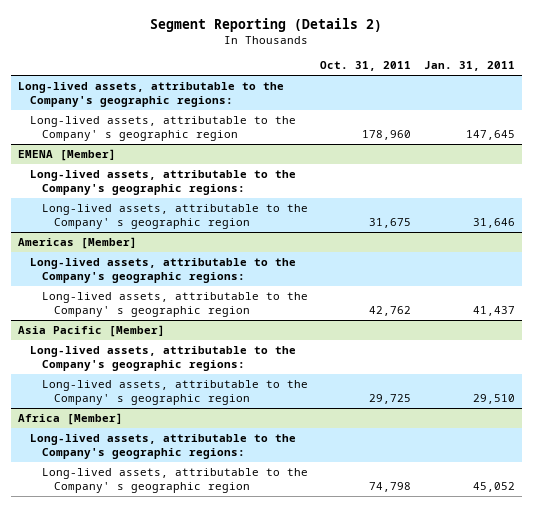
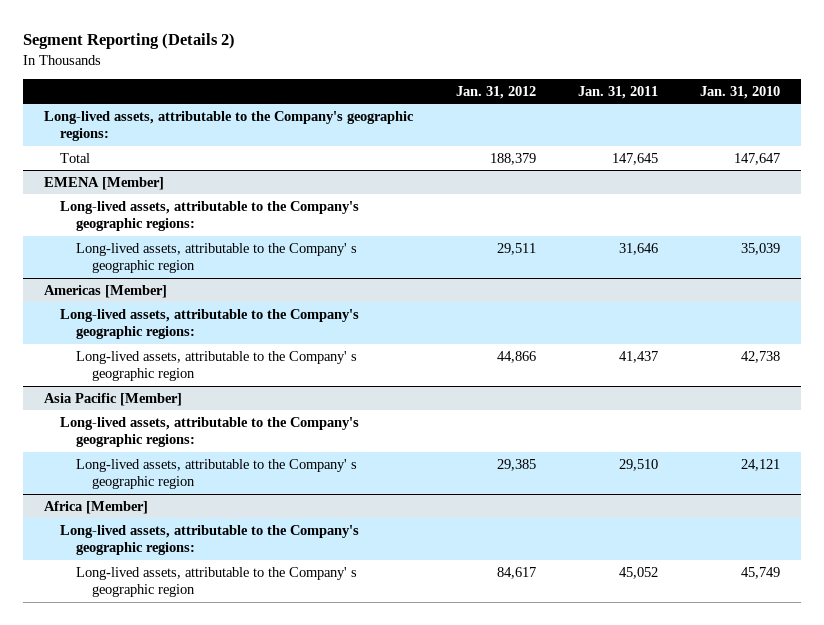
- | Oct. 31, 2011 | Jan. 31, 2011
+ | Jan. 31, 2012 | Jan. 31, 2011 | Jan. 31, 2010
- Long-lived assets, attributable to the Company' s geographic region | 178,960 | 147,645
+ Total | 188,379 | 147,645 | 147,647

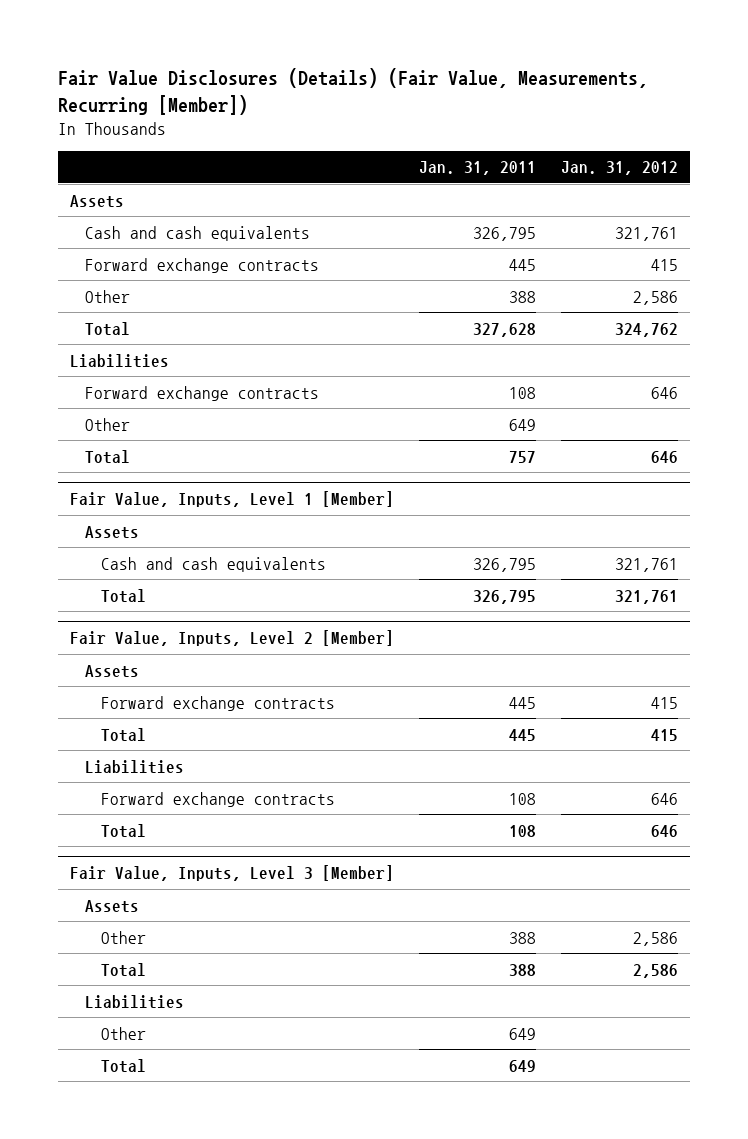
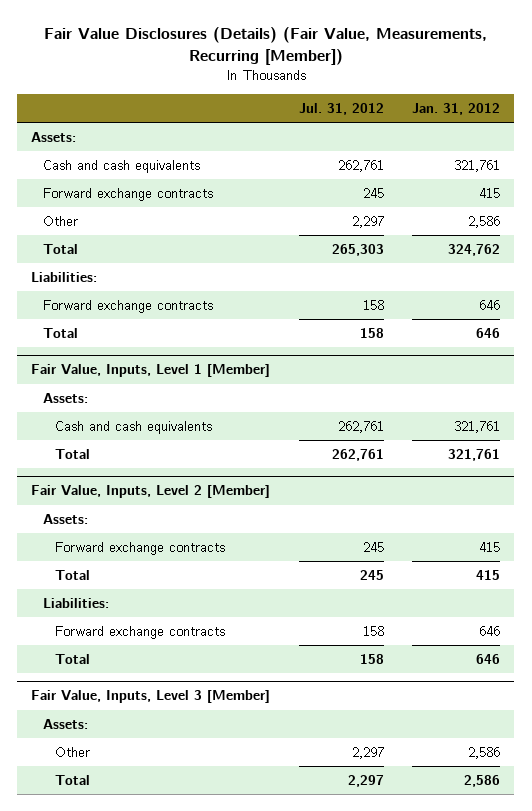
- | Jan. 31, 2011 | Jan. 31, 2012
+ | Jul. 31, 2012 | Jan. 31, 2012
- Assets
+ Assets:
- Liabilities
+ Liabilities:
- Other | 649 |
@ Fair Value, Inputs, Level 1 [Member]
- Assets
+ Assets:
@ Fair Value, Inputs, Level 2 [Member]
- Assets
+ Assets:
- Liabilities
+ Liabilities:
@ Fair Value, Inputs, Level 3 [Member]
- Assets
+ Assets:
- Liabilities
- Other | 649 |
- Total | 649 |

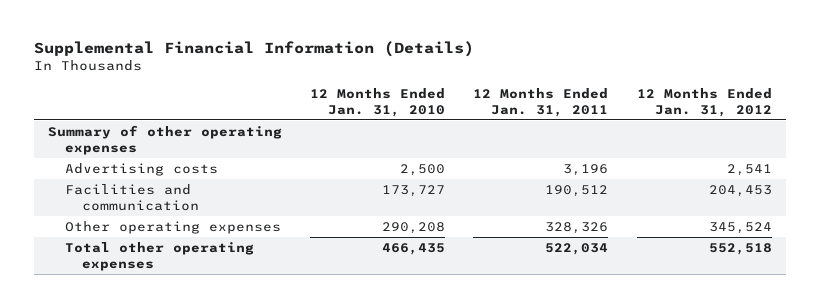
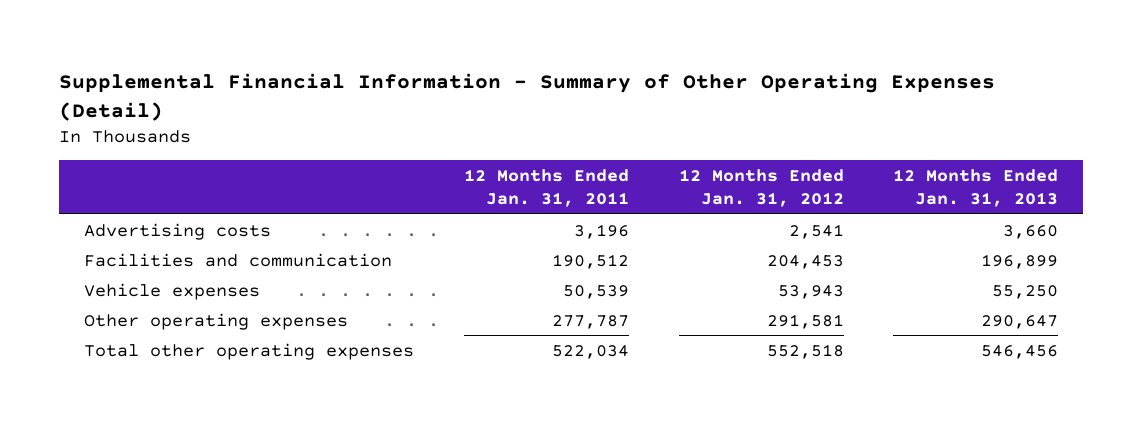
- Supplemental Financial Information (Details)
+ Supplemental Financial Information - Summary of Other Operating Expenses (Detail)
- | 12 Months Ended Jan. 31, 2010 | 12 Months Ended Jan. 31, 2011 | 12 Months Ended Jan. 31, 2012
+ | 12 Months Ended Jan. 31, 2011 | 12 Months Ended Jan. 31, 2012 | 12 Months Ended Jan. 31, 2013
- Summary of other operating expenses
- Other operating expenses | 290,208 | 328,326 | 345,524
+ Vehicle expenses | 50,539 | 53,943 | 55,250
+ Other operating expenses | 277,787 | 291,581 | 290,647

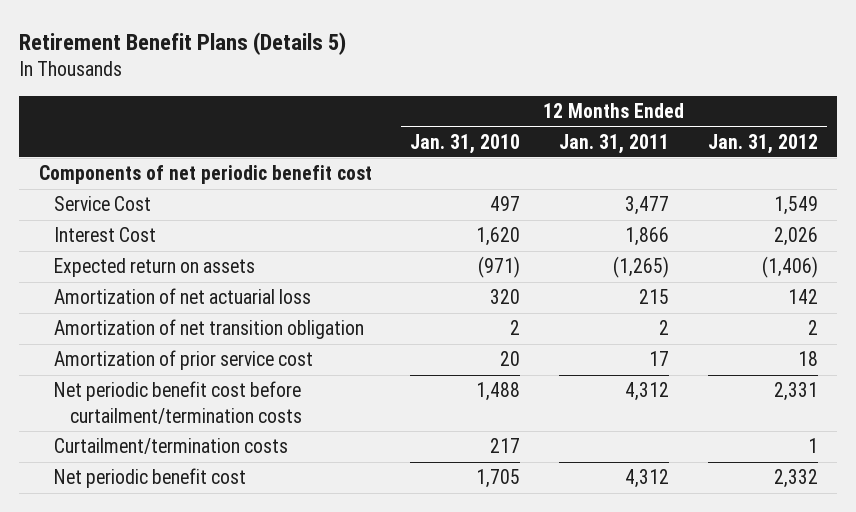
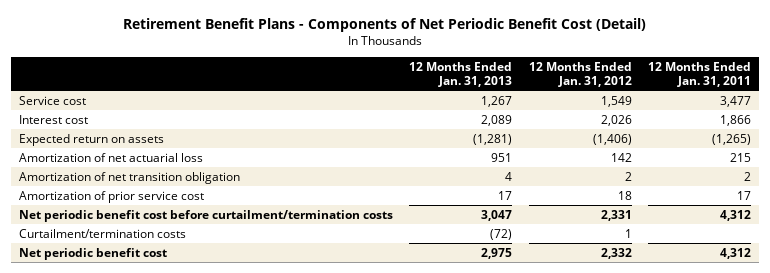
- Retirement Benefit Plans (Details 5)
+ Retirement Benefit Plans - Components of Net Periodic Benefit Cost (Detail)
- | 12 Months Ended Jan. 31, 2010 | 12 Months Ended Jan. 31, 2011 | 12 Months Ended Jan. 31, 2012
+ | 12 Months Ended Jan. 31, 2013 | 12 Months Ended Jan. 31, 2012 | 12 Months Ended Jan. 31, 2011
- Components of net periodic benefit cost
- Service Cost | 497 | 3,477 | 1,549
- Interest Cost | 1,620 | 1,866 | 2,026
+ Service cost | 1,267 | 1,549 | 3,477
+ Interest cost | 2,089 | 2,026 | 1,866

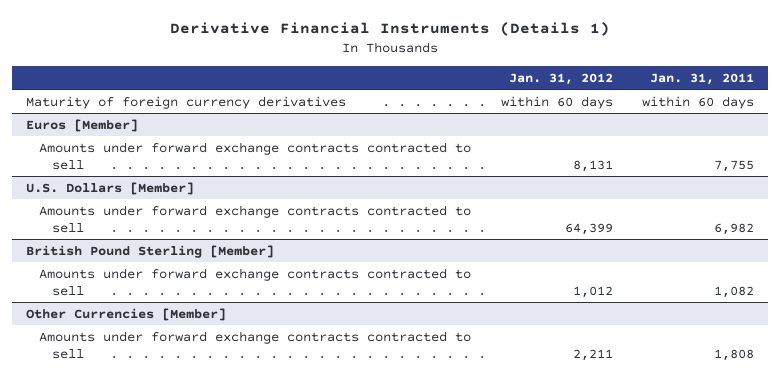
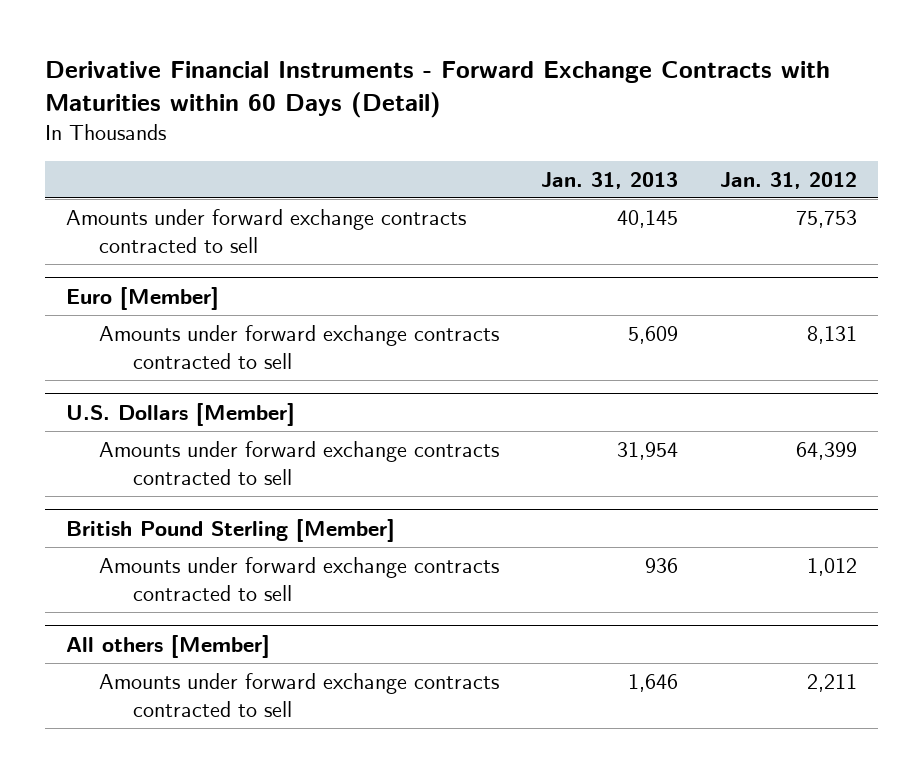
- Derivative Financial Instruments (Details 1)
+ Derivative Financial Instruments - Forward Exchange Contracts with Maturities within 60 Days (Detail)
- | Jan. 31, 2012 | Jan. 31, 2011
+ | Jan. 31, 2013 | Jan. 31, 2012
- Maturity of foreign currency derivatives | within 60 days | within 60 days
- Euros [Member]
+ Amounts under forward exchange contracts contracted to sell | 40,145 | 75,753
+ Euro [Member]
- Other Currencies [Member]
+ All others [Member]

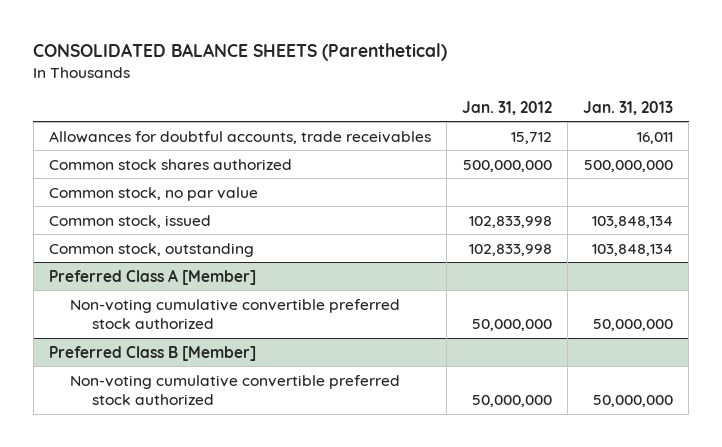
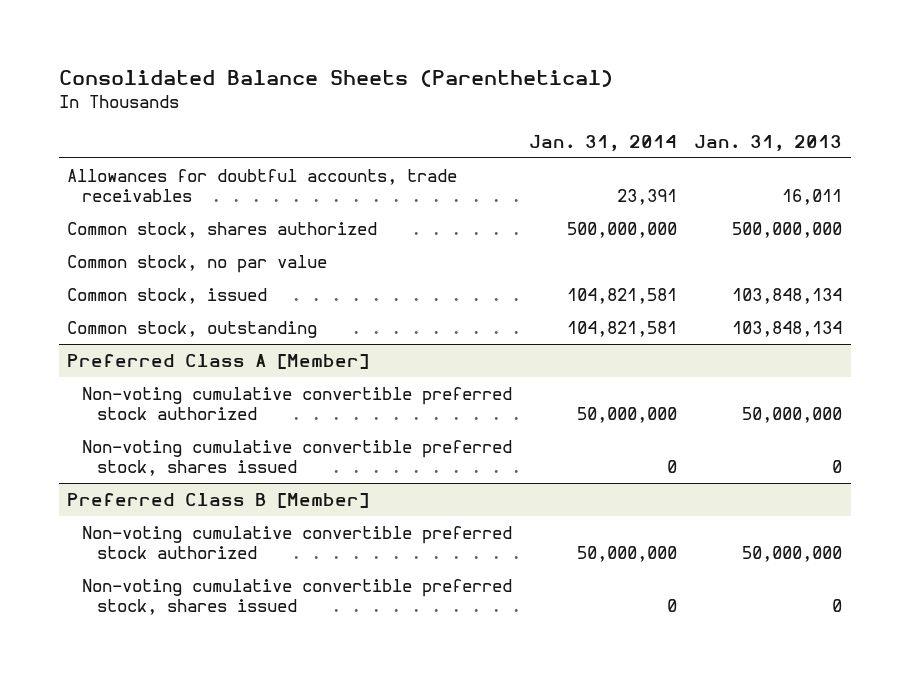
- CONSOLIDATED BALANCE SHEETS (Parenthetical)
+ Consolidated Balance Sheets (Parenthetical)
- | Jan. 31, 2012 | Jan. 31, 2013
+ | Jan. 31, 2014 | Jan. 31, 2013
- Common stock shares authorized | 500,000,000 | 500,000,000
+ Common stock, shares authorized | 500,000,000 | 500,000,000
@ Preferred Class A [Member]
+ Non-voting cumulative convertible preferred stock, shares issued | 0 | 0
@ Preferred Class B [Member]
+ Non-voting cumulative convertible preferred stock, shares issued | 0 | 0

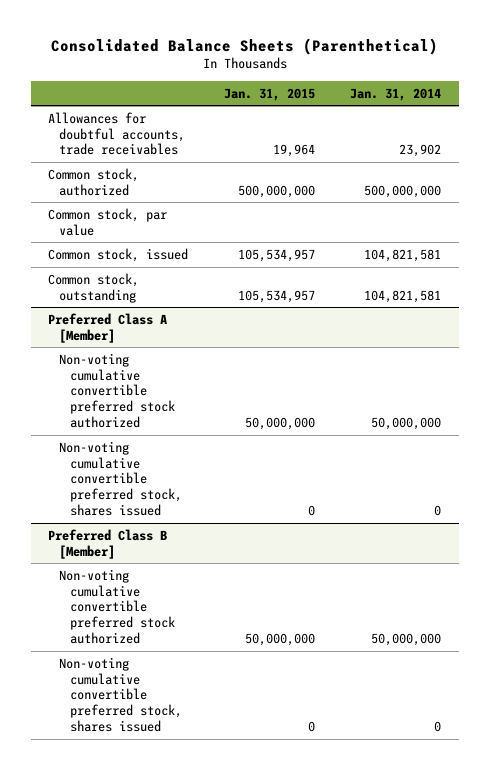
- | Jan. 31, 2014 | Jan. 31, 2013
+ | Jan. 31, 2015 | Jan. 31, 2014
- Allowances for doubtful accounts, trade receivables | 23,391 | 16,011
- Common stock, shares authorized | 500,000,000 | 500,000,000
- Common stock, no par value
+ Allowances for doubtful accounts, trade receivables | 19,964 | 23,902
+ Common stock, authorized | 500,000,000 | 500,000,000
+ Common stock, par value

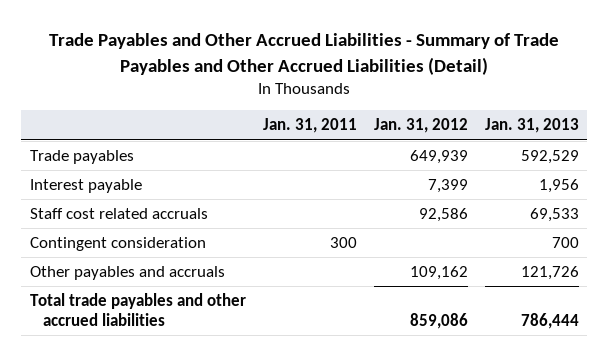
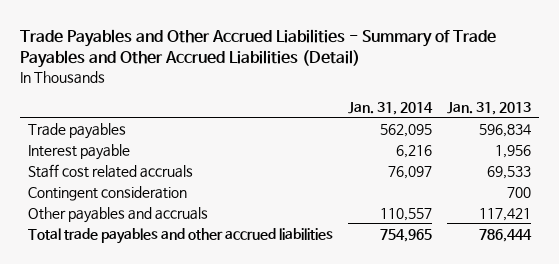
- | Jan. 31, 2011 | Jan. 31, 2012 | Jan. 31, 2013
+ | Jan. 31, 2014 | Jan. 31, 2013
- Trade payables | | 649,939 | 592,529
+ Trade payables | 562,095 | 596,834
- Other payables and accruals | | 109,162 | 121,726
+ Other payables and accruals | 110,557 | 117,421

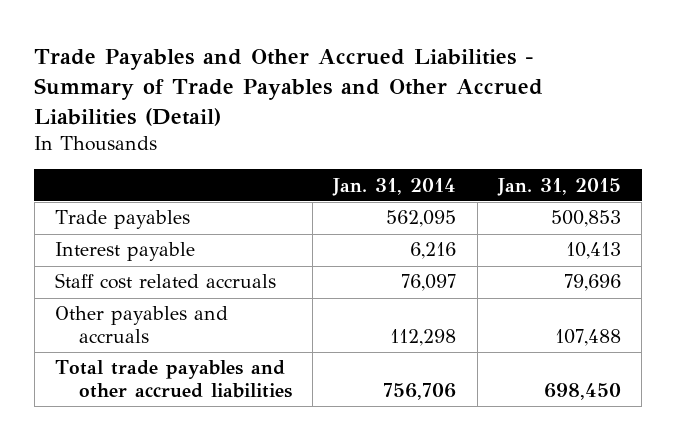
- | Jan. 31, 2014 | Jan. 31, 2013
+ | Jan. 31, 2014 | Jan. 31, 2015
- Contingent consideration | | 700
- Other payables and accruals | 110,557 | 117,421
- Total trade payables and other accrued liabilities | 754,965 | 786,444
+ Other payables and accruals | 112,298 | 107,488
+ Total trade payables and other accrued liabilities | 756,706 | 698,450

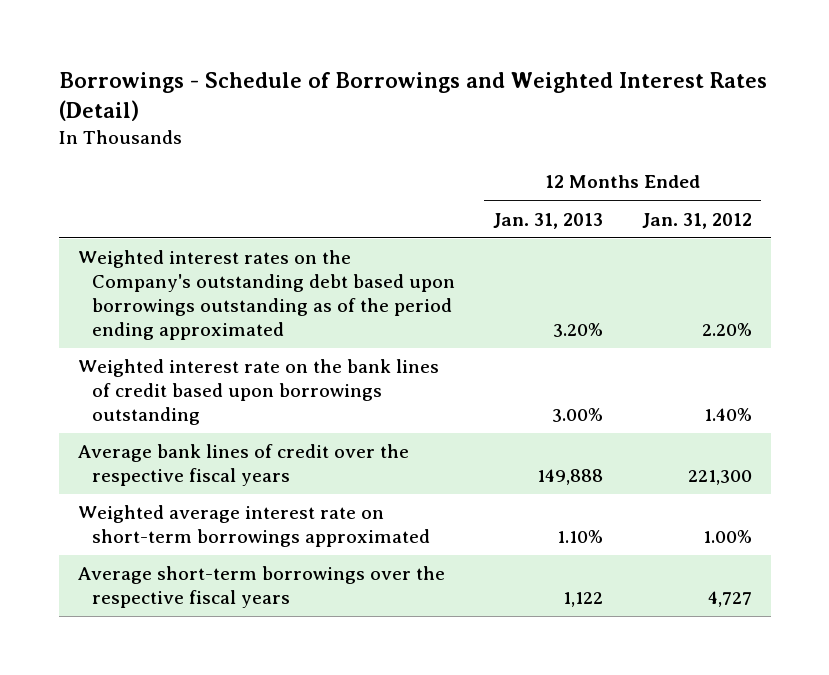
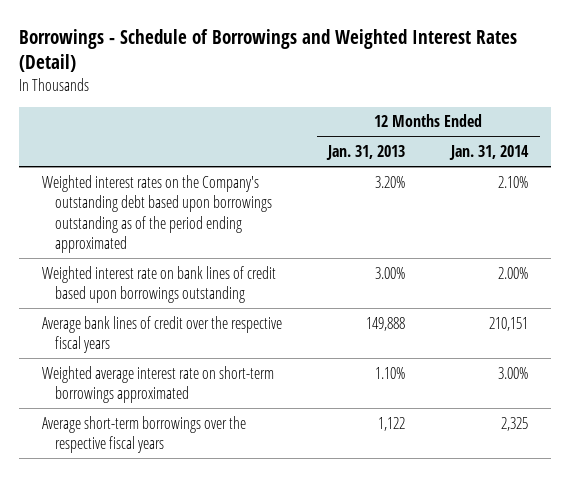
- | 12 Months Ended Jan. 31, 2013 | 12 Months Ended Jan. 31, 2012
+ | 12 Months Ended Jan. 31, 2013 | 12 Months Ended Jan. 31, 2014
- Weighted interest rate on the bank lines of credit based upon borrowings outstanding | 3.00% | 1.40%
+ Weighted interest rate on bank lines of credit based upon borrowings outstanding | 3.00% | 2.00%

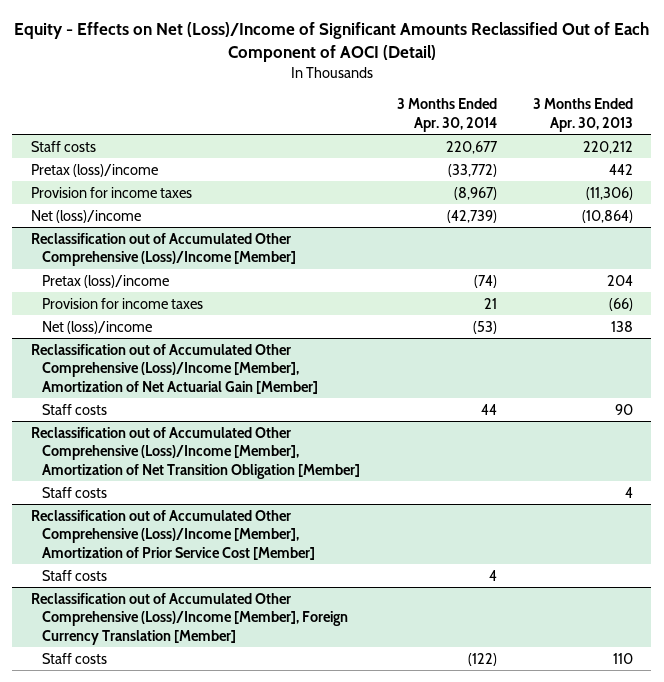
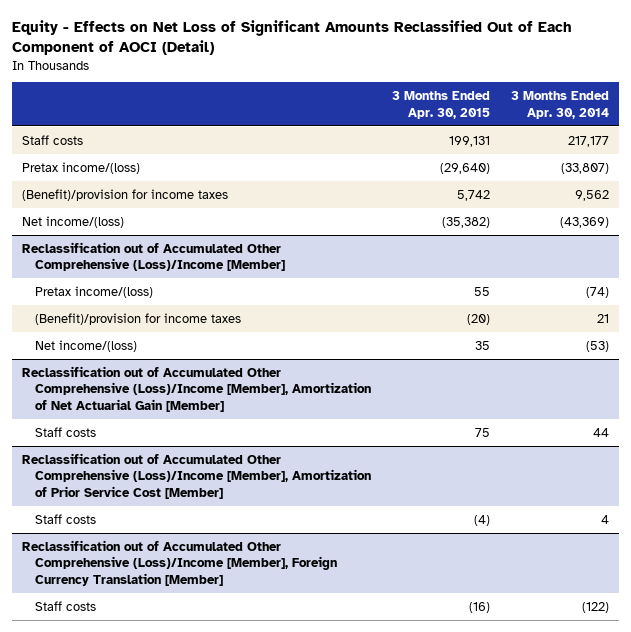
- Equity - Effects on Net (Loss)/Income of Significant Amounts Reclassified Out of Each Component of AOCI (Detail)
+ Equity - Effects on Net Loss of Significant Amounts Reclassified Out of Each Component of AOCI (Detail)
- | 3 Months Ended Apr. 30, 2014 | 3 Months Ended Apr. 30, 2013
+ | 3 Months Ended Apr. 30, 2015 | 3 Months Ended Apr. 30, 2014
- Staff costs | 220,677 | 220,212
- Pretax (loss)/income | (33,772) | 442
- Provision for income taxes | (8,967) | (11,306)
- Net (loss)/income | (42,739) | (10,864)
+ Staff costs | 199,131 | 217,177
+ Pretax income/(loss) | (29,640) | (33,807)
+ (Benefit)/provision for income taxes | 5,742 | 9,562
+ Net income/(loss) | (35,382) | (43,369)
@ Reclassification out of Accumulated Other Comprehensive (Loss)/Income [Member]
- Pretax (loss)/income | (74) | 204
- Provision for income taxes | 21 | (66)
- Net (loss)/income | (53) | 138
+ Pretax income/(loss) | 55 | (74)
+ (Benefit)/provision for income taxes | (20) | 21
+ Net income/(loss) | 35 | (53)
- Reclassification out of Accumulated Other Comprehensive (Loss)/Income [Member], Amortization of Net Transition Obligation [Member]
- Staff costs | | 4

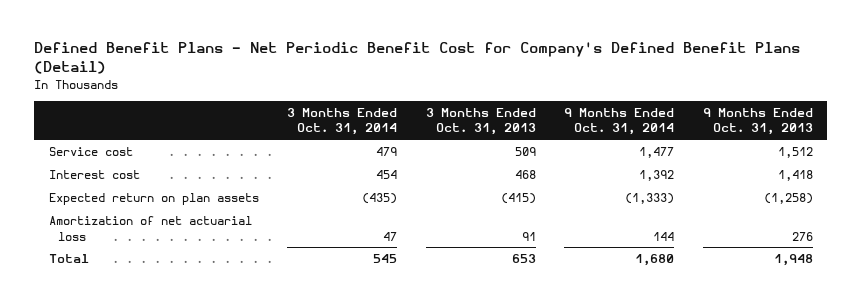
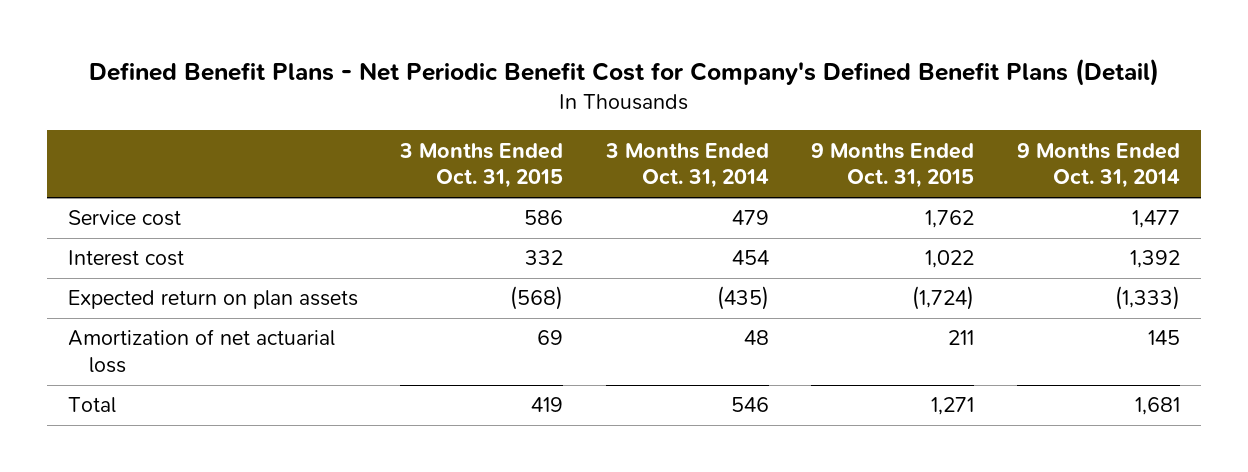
- | 3 Months Ended Oct. 31, 2014 | 3 Months Ended Oct. 31, 2013 | 9 Months Ended Oct. 31, 2014 | 9 Months Ended Oct. 31, 2013
+ | 3 Months Ended Oct. 31, 2015 | 3 Months Ended Oct. 31, 2014 | 9 Months Ended Oct. 31, 2015 | 9 Months Ended Oct. 31, 2014
- Amortization of net actuarial loss | 47 | 91 | 144 | 276
- Total | 545 | 653 | 1,680 | 1,948
+ Amortization of net actuarial loss | 69 | 48 | 211 | 145
+ Total | 419 | 546 | 1,271 | 1,681

